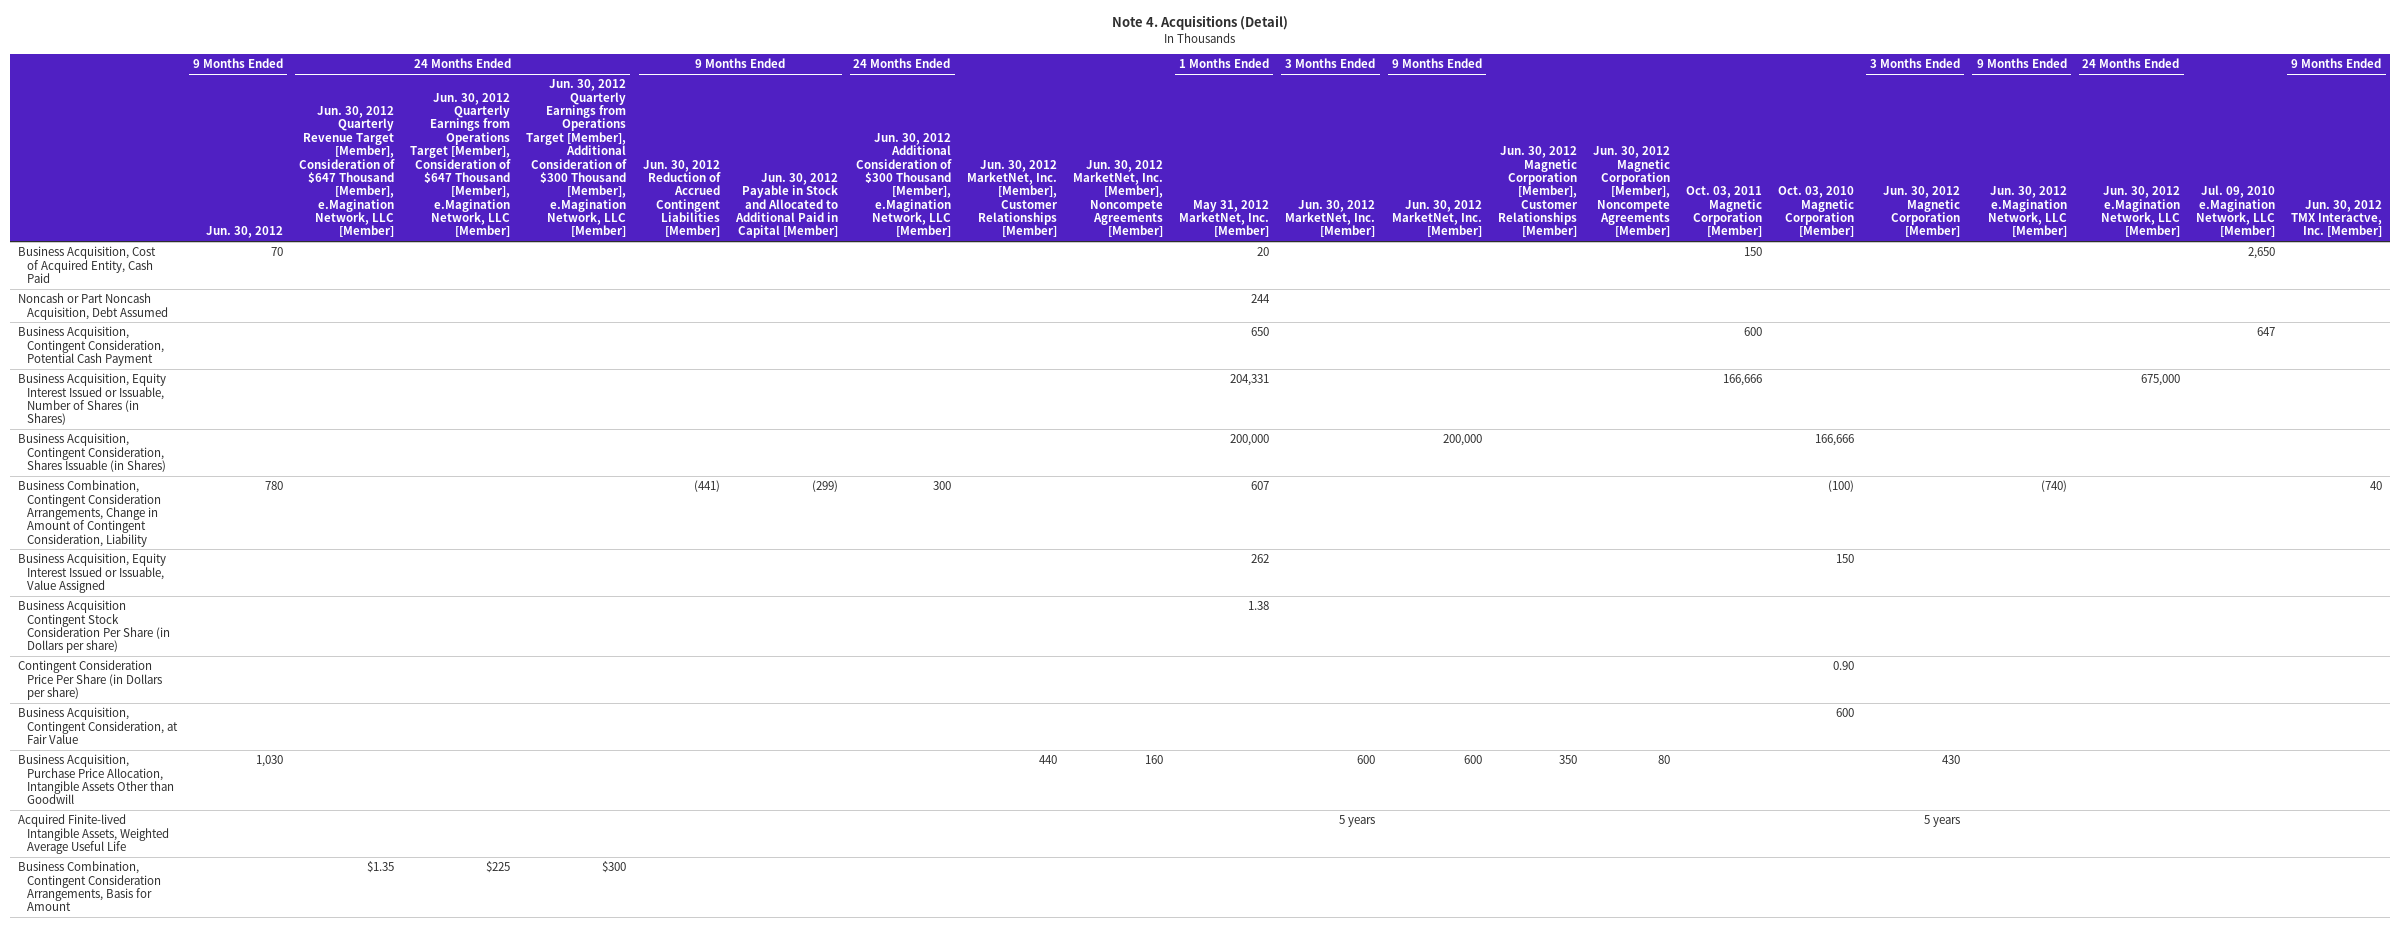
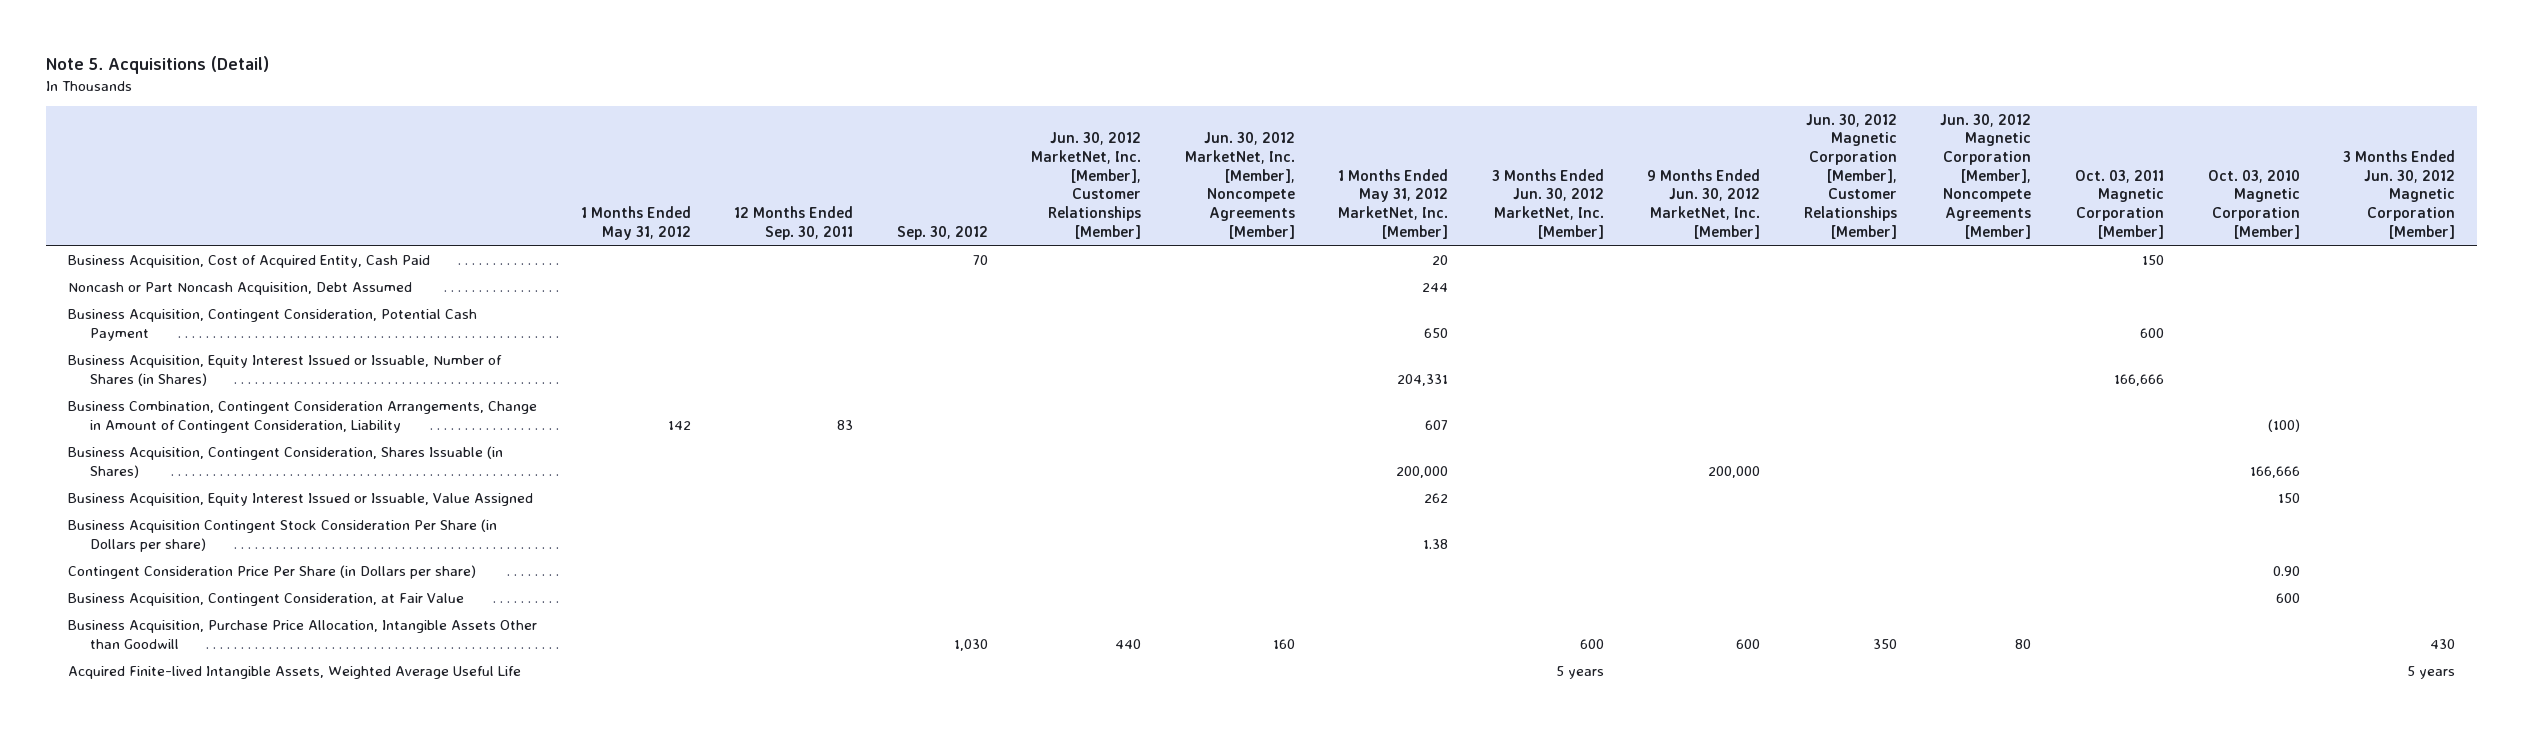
- Note 4. Acquisitions (Detail)
+ Note 5. Acquisitions (Detail)
- | 9 Months Ended Jun. 30, 2012 | 24 Months Ended Jun. 30, 2012 Quarterly Revenue Target [Member], Consideration of $647 Thousand [Member], e.Magination Network, LLC [Member] | 24 Months Ended Jun. 30, 2012 Quarterly Earnings from Operations Target [Member], Consideration of $647 Thousand [Member], e.Magination Network, LLC [Member] | 24 Months Ended Jun. 30, 2012 Quarterly Earnings from Operations Target [Member], Additional Consideration of $300 Thousand [Member], e.Magination Network, LLC [Member] | 9 Months Ended Jun. 30, 2012 Reduction of Accrued Contingent Liabilities [Member] | 9 Months Ended Jun. 30, 2012 Payable in Stock and Allocated to Additional Paid in Capital [Member] | 24 Months Ended Jun. 30, 2012 Additional Consideration of $300 Thousand [Member], e.Magination Network, LLC [Member] | Jun. 30, 2012 MarketNet, Inc. [Member], Customer Relationships [Member] | Jun. 30, 2012 MarketNet, Inc. [Member], Noncompete Agreements [Member] | 1 Months Ended May 31, 2012 MarketNet, Inc. [Member] | 3 Months Ended Jun. 30, 2012 MarketNet, Inc. [Member] | 9 Months Ended Jun. 30, 2012 MarketNet, Inc. [Member] | Jun. 30, 2012 Magnetic Corporation [Member], Customer Relationships [Member] | Jun. 30, 2012 Magnetic Corporation [Member], Noncompete Agreements [Member] | Oct. 03, 2011 Magnetic Corporation [Member] | Oct. 03, 2010 Magnetic Corporation [Member] | 3 Months Ended Jun. 30, 2012 Magnetic Corporation [Member] | 9 Months Ended Jun. 30, 2012 e.Magination Network, LLC [Member] | 24 Months Ended Jun. 30, 2012 e.Magination Network, LLC [Member] | Jul. 09, 2010 e.Magination Network, LLC [Member] | 9 Months Ended Jun. 30, 2012 TMX Interactve, Inc. [Member]
+ | 1 Months Ended May 31, 2012 | 12 Months Ended Sep. 30, 2011 | Sep. 30, 2012 | Jun. 30, 2012 MarketNet, Inc. [Member], Customer Relationships [Member] | Jun. 30, 2012 MarketNet, Inc. [Member], Noncompete Agreements [Member] | 1 Months Ended May 31, 2012 MarketNet, Inc. [Member] | 3 Months Ended Jun. 30, 2012 MarketNet, Inc. [Member] | 9 Months Ended Jun. 30, 2012 MarketNet, Inc. [Member] | Jun. 30, 2012 Magnetic Corporation [Member], Customer Relationships [Member] | Jun. 30, 2012 Magnetic Corporation [Member], Noncompete Agreements [Member] | Oct. 03, 2011 Magnetic Corporation [Member] | Oct. 03, 2010 Magnetic Corporation [Member] | 3 Months Ended Jun. 30, 2012 Magnetic Corporation [Member]
moved down: Business Acquisition, Contingent Consideration, Shares Issuable (in Shares) | | | | | | 200,000 | | 200,000 | | | | 166,666 |
- Business Combination, Contingent Consideration Arrangements, Basis for Amount | | $1.35 | $225 | $300 | | | | | | | | | | | | | | | | |

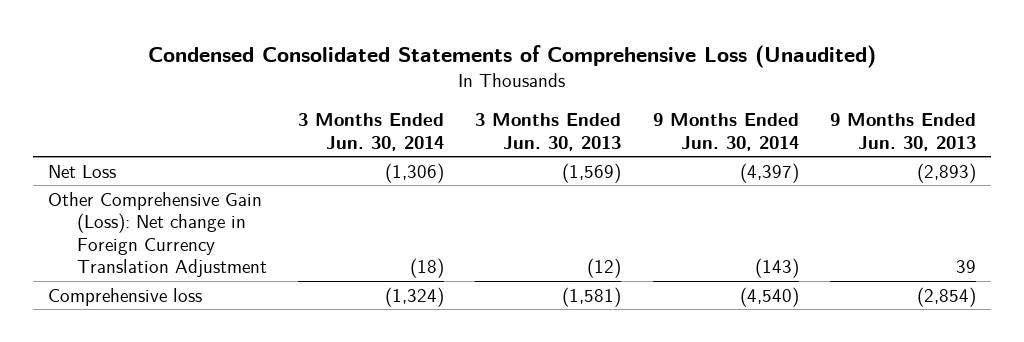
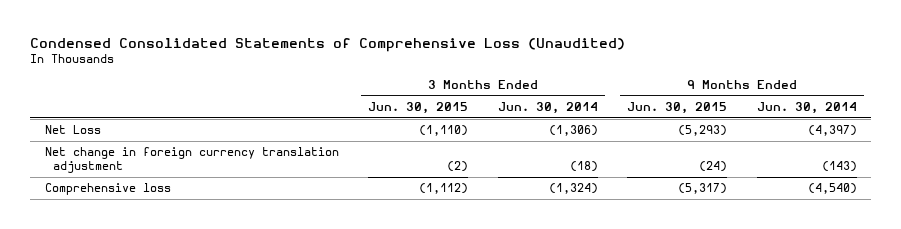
- | 3 Months Ended Jun. 30, 2014 | 3 Months Ended Jun. 30, 2013 | 9 Months Ended Jun. 30, 2014 | 9 Months Ended Jun. 30, 2013
+ | 3 Months Ended Jun. 30, 2015 | 3 Months Ended Jun. 30, 2014 | 9 Months Ended Jun. 30, 2015 | 9 Months Ended Jun. 30, 2014
- Other Comprehensive Gain (Loss): Net change in Foreign Currency Translation Adjustment | (18) | (12) | (143) | 39
+ Net change in foreign currency translation adjustment | (2) | (18) | (24) | (143)

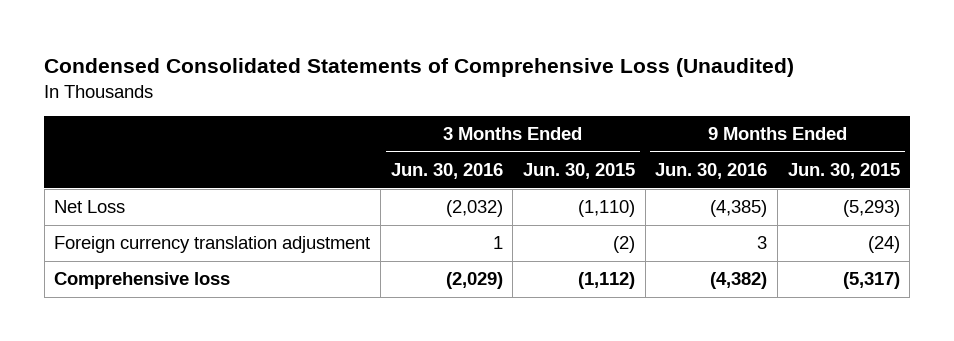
- | 3 Months Ended Jun. 30, 2015 | 3 Months Ended Jun. 30, 2014 | 9 Months Ended Jun. 30, 2015 | 9 Months Ended Jun. 30, 2014
+ | 3 Months Ended Jun. 30, 2016 | 3 Months Ended Jun. 30, 2015 | 9 Months Ended Jun. 30, 2016 | 9 Months Ended Jun. 30, 2015
- Net change in foreign currency translation adjustment | (2) | (18) | (24) | (143)
+ Foreign currency translation adjustment | 1 | (2) | 3 | (24)

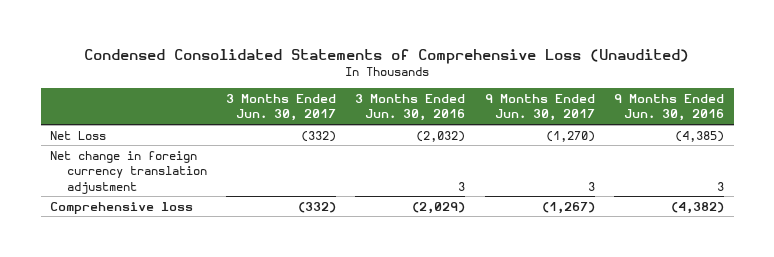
- | 3 Months Ended Jun. 30, 2016 | 3 Months Ended Jun. 30, 2015 | 9 Months Ended Jun. 30, 2016 | 9 Months Ended Jun. 30, 2015
+ | 3 Months Ended Jun. 30, 2017 | 3 Months Ended Jun. 30, 2016 | 9 Months Ended Jun. 30, 2017 | 9 Months Ended Jun. 30, 2016
- Foreign currency translation adjustment | 1 | (2) | 3 | (24)
+ Net change in foreign currency translation adjustment | | 3 | 3 | 3

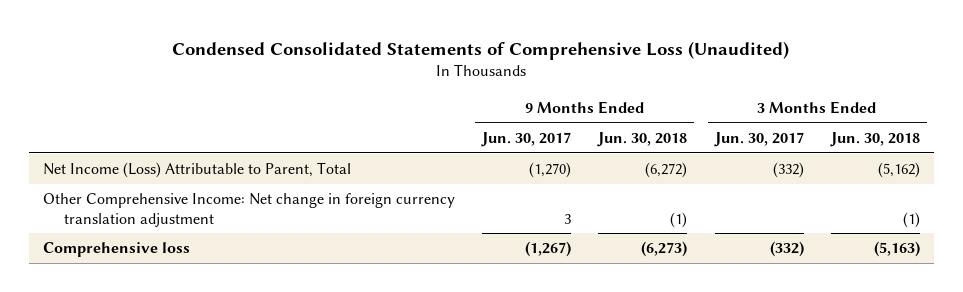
- | 3 Months Ended Jun. 30, 2017 | 3 Months Ended Jun. 30, 2016 | 9 Months Ended Jun. 30, 2017 | 9 Months Ended Jun. 30, 2016
+ | 9 Months Ended Jun. 30, 2017 | 9 Months Ended Jun. 30, 2018 | 3 Months Ended Jun. 30, 2017 | 3 Months Ended Jun. 30, 2018
- Net Loss | (332) | (2,032) | (1,270) | (4,385)
- Net change in foreign currency translation adjustment | | 3 | 3 | 3
+ Net Income (Loss) Attributable to Parent, Total | (1,270) | (6,272) | (332) | (5,162)
+ Other Comprehensive Income: Net change in foreign currency translation adjustment | 3 | (1) | | (1)

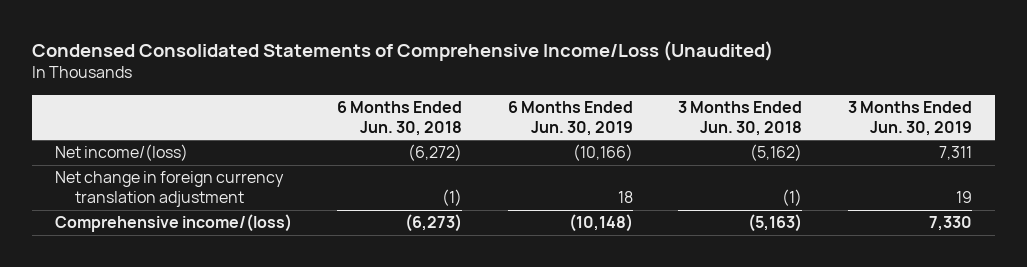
- Condensed Consolidated Statements of Comprehensive Loss (Unaudited)
+ Condensed Consolidated Statements of Comprehensive Income/Loss (Unaudited)
- | 9 Months Ended Jun. 30, 2017 | 9 Months Ended Jun. 30, 2018 | 3 Months Ended Jun. 30, 2017 | 3 Months Ended Jun. 30, 2018
+ | 6 Months Ended Jun. 30, 2018 | 6 Months Ended Jun. 30, 2019 | 3 Months Ended Jun. 30, 2018 | 3 Months Ended Jun. 30, 2019
- Net Income (Loss) Attributable to Parent, Total | (1,270) | (6,272) | (332) | (5,162)
- Other Comprehensive Income: Net change in foreign currency translation adjustment | 3 | (1) | | (1)
- Comprehensive loss | (1,267) | (6,273) | (332) | (5,163)
+ Net income/(loss) | (6,272) | (10,166) | (5,162) | 7,311
+ Net change in foreign currency translation adjustment | (1) | 18 | (1) | 19
+ Comprehensive income/(loss) | (6,273) | (10,148) | (5,163) | 7,330

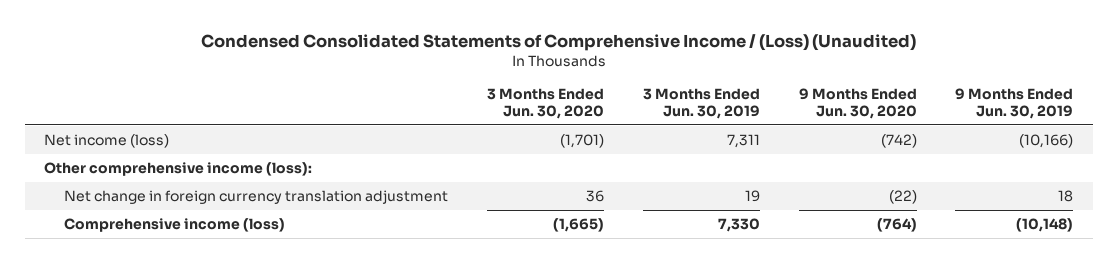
- Condensed Consolidated Statements of Comprehensive Income/Loss (Unaudited)
+ Condensed Consolidated Statements of Comprehensive Income / (Loss) (Unaudited)
- | 6 Months Ended Jun. 30, 2018 | 6 Months Ended Jun. 30, 2019 | 3 Months Ended Jun. 30, 2018 | 3 Months Ended Jun. 30, 2019
+ | 3 Months Ended Jun. 30, 2020 | 3 Months Ended Jun. 30, 2019 | 9 Months Ended Jun. 30, 2020 | 9 Months Ended Jun. 30, 2019
- Net income/(loss) | (6,272) | (10,166) | (5,162) | 7,311
+ Net income (loss) | (1,701) | 7,311 | (742) | (10,166)
+ Other comprehensive income (loss):
- Comprehensive income/(loss) | (6,273) | (10,148) | (5,163) | 7,330
+ Comprehensive income (loss) | (1,665) | 7,330 | (764) | (10,148)

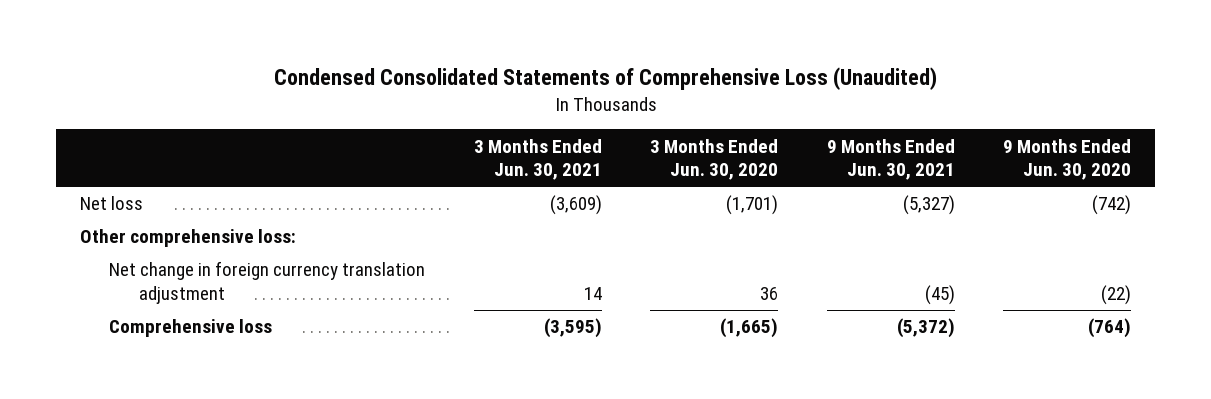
- Condensed Consolidated Statements of Comprehensive Income / (Loss) (Unaudited)
+ Condensed Consolidated Statements of Comprehensive Loss (Unaudited)
- | 3 Months Ended Jun. 30, 2020 | 3 Months Ended Jun. 30, 2019 | 9 Months Ended Jun. 30, 2020 | 9 Months Ended Jun. 30, 2019
+ | 3 Months Ended Jun. 30, 2021 | 3 Months Ended Jun. 30, 2020 | 9 Months Ended Jun. 30, 2021 | 9 Months Ended Jun. 30, 2020
- Net income (loss) | (1,701) | 7,311 | (742) | (10,166)
- Other comprehensive income (loss):
+ Net loss | (3,609) | (1,701) | (5,327) | (742)
+ Other comprehensive loss:
- Comprehensive income (loss) | (1,665) | 7,330 | (764) | (10,148)
+ Comprehensive loss | (3,595) | (1,665) | (5,372) | (764)

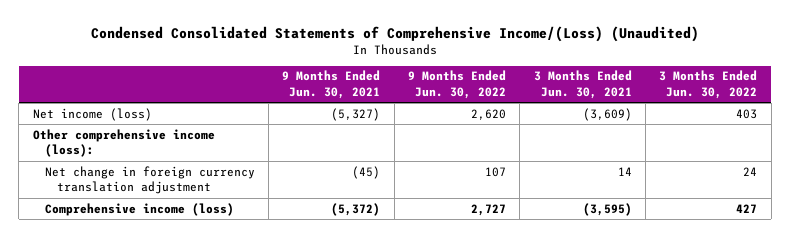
- Condensed Consolidated Statements of Comprehensive Loss (Unaudited)
+ Condensed Consolidated Statements of Comprehensive Income/(Loss) (Unaudited)
- | 3 Months Ended Jun. 30, 2021 | 3 Months Ended Jun. 30, 2020 | 9 Months Ended Jun. 30, 2021 | 9 Months Ended Jun. 30, 2020
+ | 9 Months Ended Jun. 30, 2021 | 9 Months Ended Jun. 30, 2022 | 3 Months Ended Jun. 30, 2021 | 3 Months Ended Jun. 30, 2022
- Net loss | (3,609) | (1,701) | (5,327) | (742)
- Other comprehensive loss:
+ Net income (loss) | (5,327) | 2,620 | (3,609) | 403
+ Other comprehensive income (loss):
- Comprehensive loss | (3,595) | (1,665) | (5,372) | (764)
+ Comprehensive income (loss) | (5,372) | 2,727 | (3,595) | 427

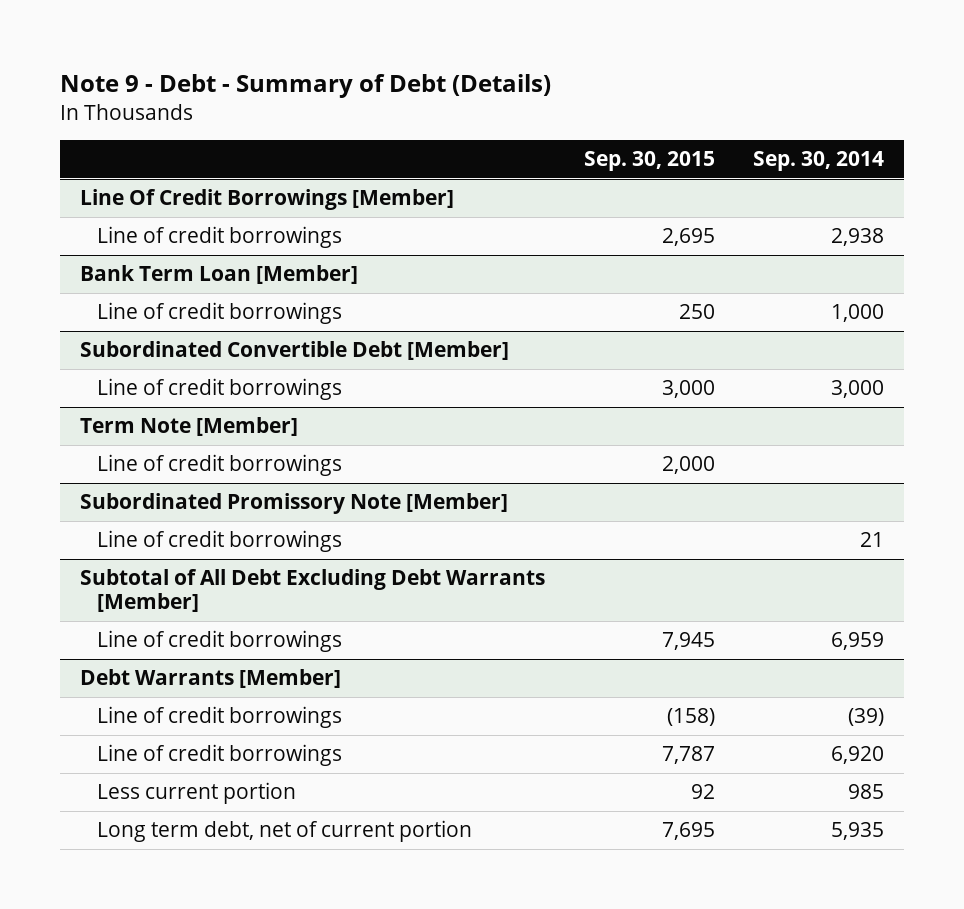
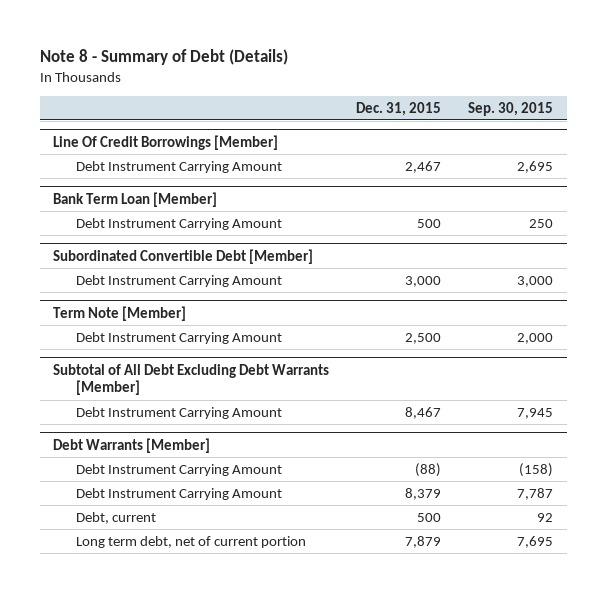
- Note 9 - Debt - Summary of Debt (Details)
+ Note 8 - Summary of Debt (Details)
- | Sep. 30, 2015 | Sep. 30, 2014
+ | Dec. 31, 2015 | Sep. 30, 2015
@ Line Of Credit Borrowings [Member]
- Line of credit borrowings | 2,695 | 2,938
+ Debt Instrument Carrying Amount | 2,467 | 2,695
@ Bank Term Loan [Member]
- Line of credit borrowings | 250 | 1,000
+ Debt Instrument Carrying Amount | 500 | 250
@ Subordinated Convertible Debt [Member]
- Line of credit borrowings | 3,000 | 3,000
+ Debt Instrument Carrying Amount | 3,000 | 3,000
@ Term Note [Member]
- Line of credit borrowings | 2,000 |
- Subordinated Promissory Note [Member]
- Line of credit borrowings | | 21
@ Term Note [Member]
+ Debt Instrument Carrying Amount | 2,500 | 2,000
@ Subtotal of All Debt Excluding Debt Warrants [Member]
- Line of credit borrowings | 7,945 | 6,959
+ Debt Instrument Carrying Amount | 8,467 | 7,945
@ Debt Warrants [Member]
- Line of credit borrowings | (158) | (39)
- Line of credit borrowings | 7,787 | 6,920
- Less current portion | 92 | 985
+ Debt Instrument Carrying Amount | (88) | (158)
+ Debt Instrument Carrying Amount | 8,379 | 7,787
+ Debt, current | 500 | 92

